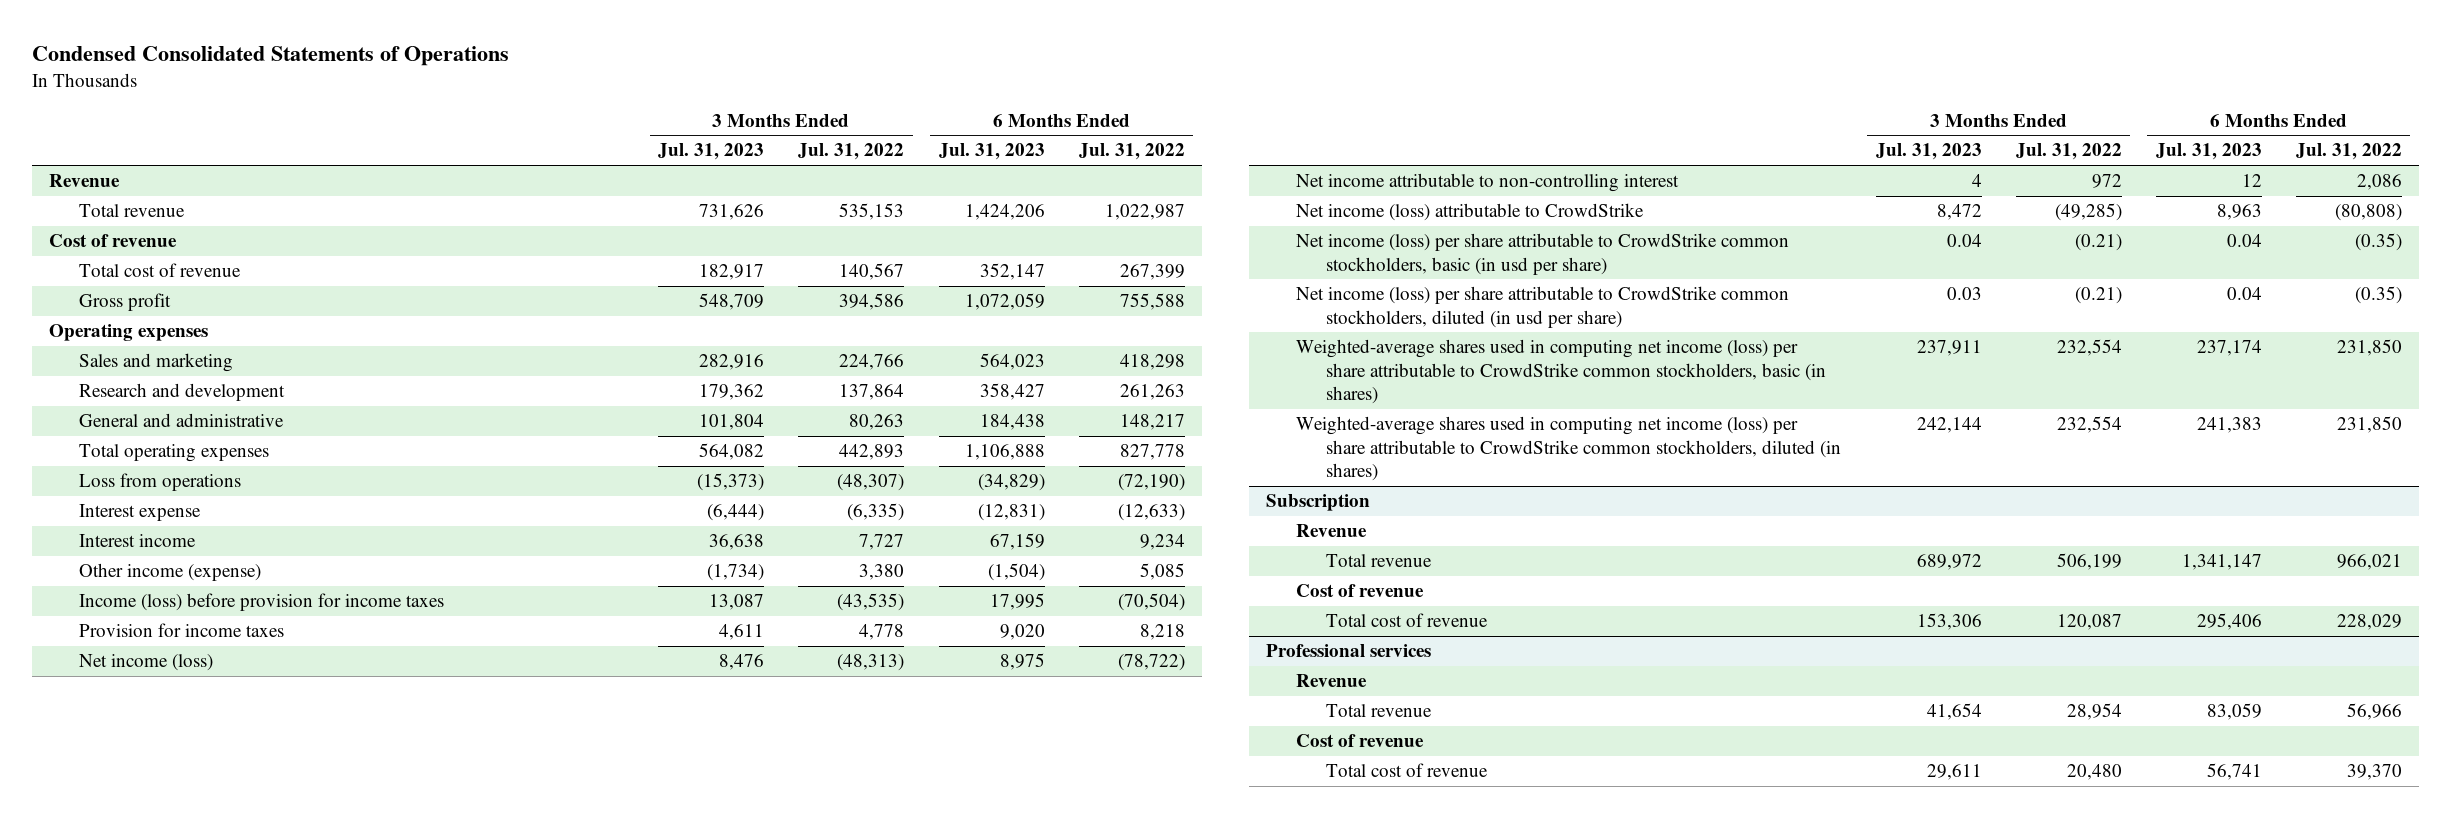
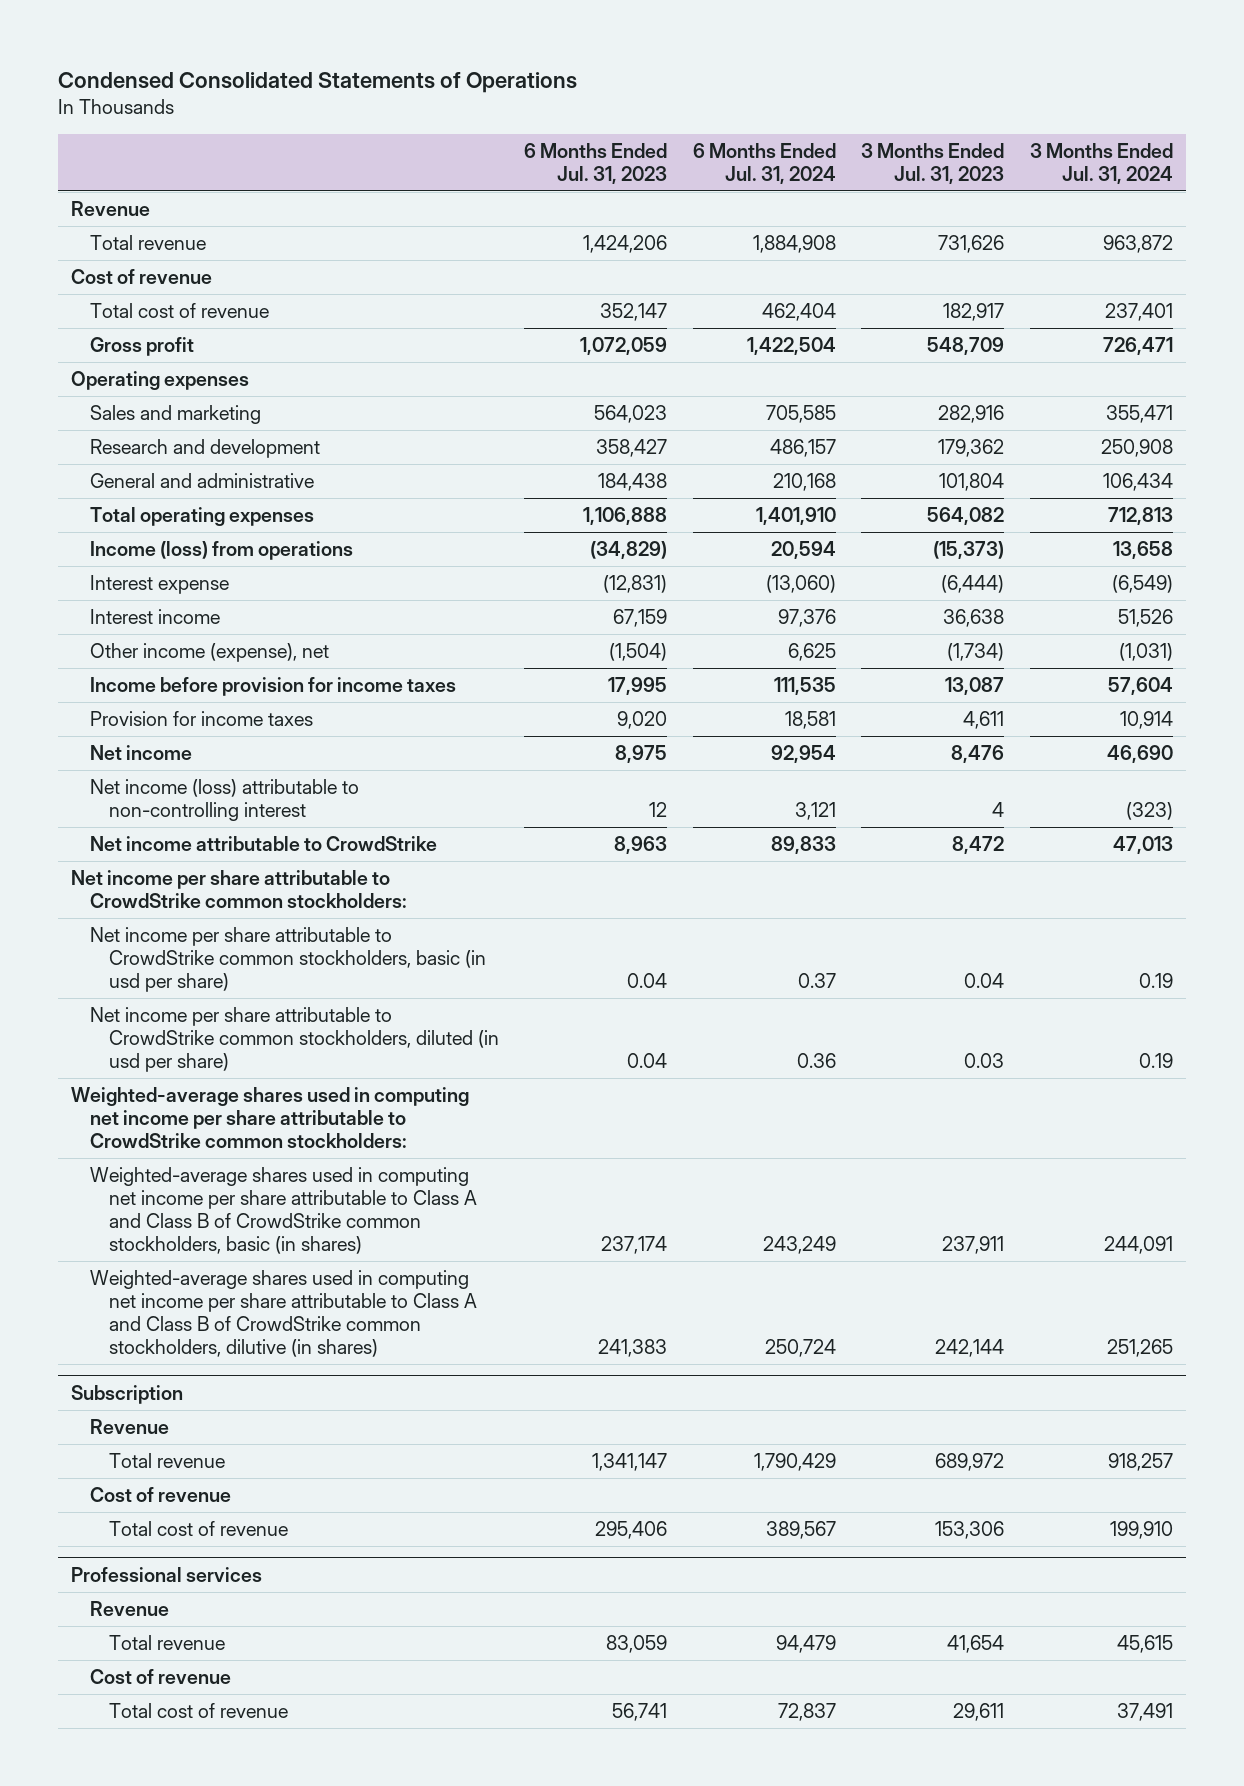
- | 3 Months Ended Jul. 31, 2023 | 3 Months Ended Jul. 31, 2022 | 6 Months Ended Jul. 31, 2023 | 6 Months Ended Jul. 31, 2022
+ | 6 Months Ended Jul. 31, 2023 | 6 Months Ended Jul. 31, 2024 | 3 Months Ended Jul. 31, 2023 | 3 Months Ended Jul. 31, 2024
- Loss from operations | (15,373) | (48,307) | (34,829) | (72,190)
+ Income (loss) from operations | (34,829) | 20,594 | (15,373) | 13,658
- Other income (expense) | (1,734) | 3,380 | (1,504) | 5,085
- Income (loss) before provision for income taxes | 13,087 | (43,535) | 17,995 | (70,504)
+ Other income (expense), net | (1,504) | 6,625 | (1,734) | (1,031)
+ Income before provision for income taxes | 17,995 | 111,535 | 13,087 | 57,604
- Net income (loss) | 8,476 | (48,313) | 8,975 | (78,722)
- Net income attributable to non-controlling interest | 4 | 972 | 12 | 2,086
- Net income (loss) attributable to CrowdStrike | 8,472 | (49,285) | 8,963 | (80,808)
- Net income (loss) per share attributable to CrowdStrike common stockholders, basic (in usd per share) | 0.04 | (0.21) | 0.04 | (0.35)
- Net income (loss) per share attributable to CrowdStrike common stockholders, diluted (in usd per share) | 0.03 | (0.21) | 0.04 | (0.35)
- Weighted-average shares used in computing net income (loss) per share attributable to CrowdStrike common stockholders, basic (in shares) | 237,911 | 232,554 | 237,174 | 231,850
- Weighted-average shares used in computing net income (loss) per share attributable to CrowdStrike common stockholders, diluted (in shares) | 242,144 | 232,554 | 241,383 | 231,850
+ Net income | 8,975 | 92,954 | 8,476 | 46,690
+ Net income (loss) attributable to non-controlling interest | 12 | 3,121 | 4 | (323)
+ Net income attributable to CrowdStrike | 8,963 | 89,833 | 8,472 | 47,013
+ Net income per share attributable to CrowdStrike common stockholders:
+ Net income per share attributable to CrowdStrike common stockholders, basic (in usd per share) | 0.04 | 0.37 | 0.04 | 0.19
+ Net income per share attributable to CrowdStrike common stockholders, diluted (in usd per share) | 0.04 | 0.36 | 0.03 | 0.19
+ Weighted-average shares used in computing net income per share attributable to CrowdStrike common stockholders:
+ Weighted-average shares used in computing net income per share attributable to Class A and Class B of CrowdStrike common stockholders, basic (in shares) | 237,174 | 243,249 | 237,911 | 244,091
+ Weighted-average shares used in computing net income per share attributable to Class A and Class B of CrowdStrike common stockholders, dilutive (in shares) | 241,383 | 250,724 | 242,144 | 251,265

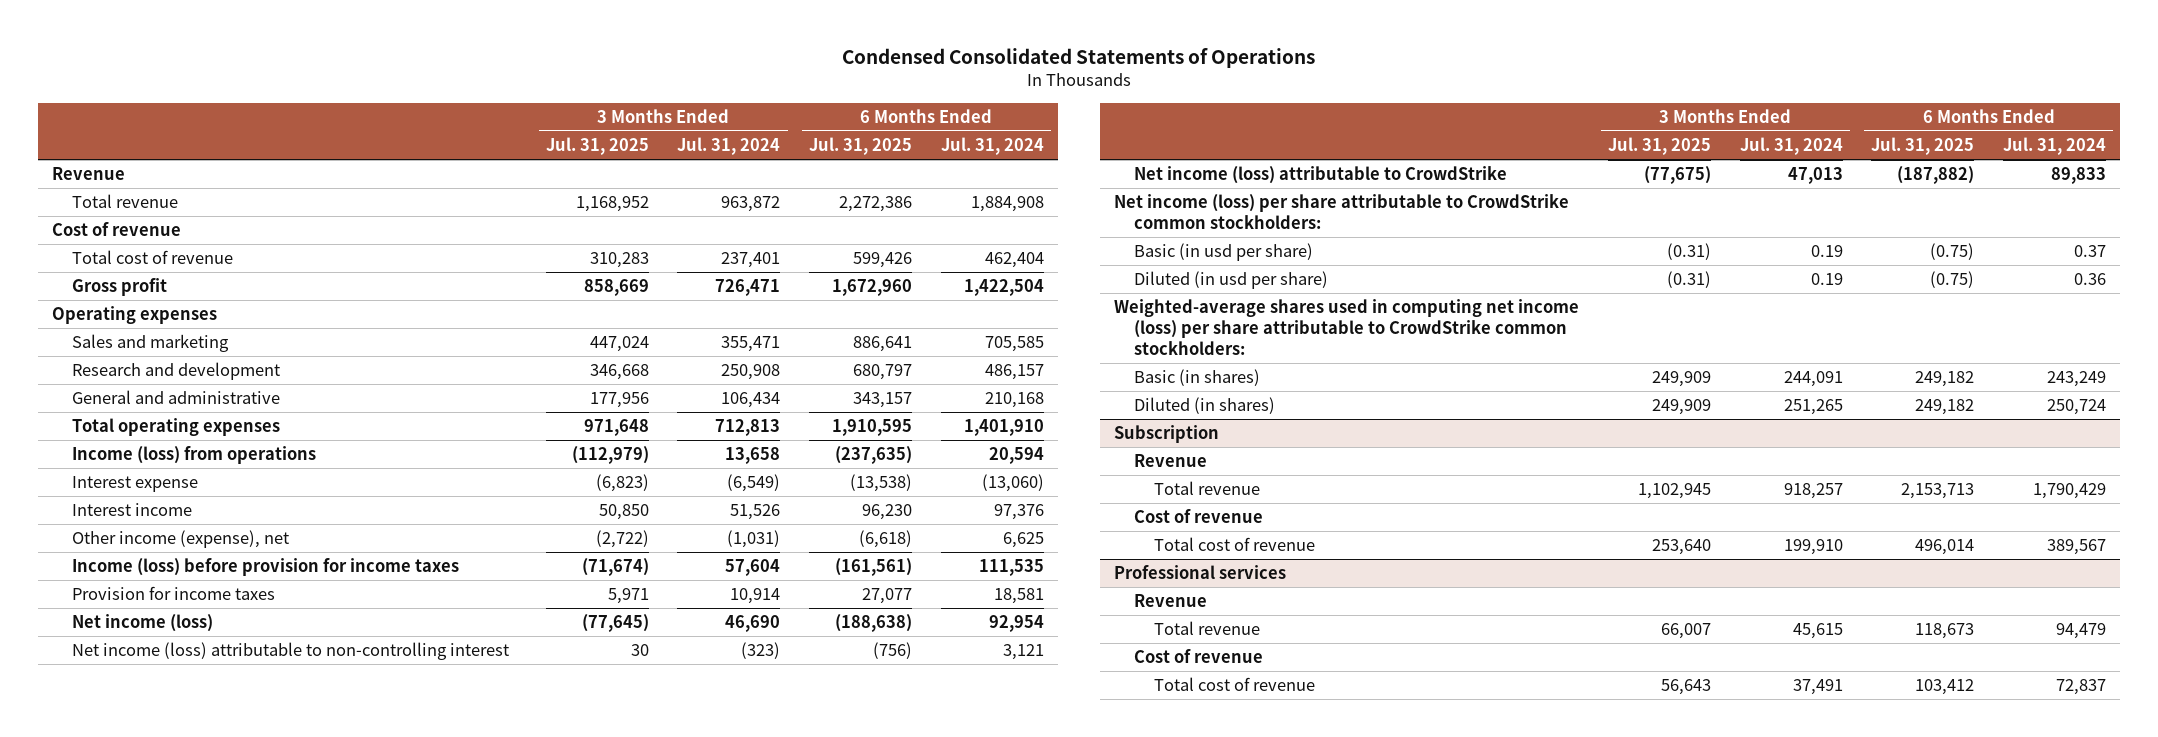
- | 6 Months Ended Jul. 31, 2023 | 6 Months Ended Jul. 31, 2024 | 3 Months Ended Jul. 31, 2023 | 3 Months Ended Jul. 31, 2024
+ | 3 Months Ended Jul. 31, 2025 | 3 Months Ended Jul. 31, 2024 | 6 Months Ended Jul. 31, 2025 | 6 Months Ended Jul. 31, 2024
- Income before provision for income taxes | 17,995 | 111,535 | 13,087 | 57,604
+ Income (loss) before provision for income taxes | (71,674) | 57,604 | (161,561) | 111,535
- Net income | 8,975 | 92,954 | 8,476 | 46,690
+ Net income (loss) | (77,645) | 46,690 | (188,638) | 92,954
- Net income attributable to CrowdStrike | 8,963 | 89,833 | 8,472 | 47,013
- Net income per share attributable to CrowdStrike common stockholders:
- Net income per share attributable to CrowdStrike common stockholders, basic (in usd per share) | 0.04 | 0.37 | 0.04 | 0.19
- Net income per share attributable to CrowdStrike common stockholders, diluted (in usd per share) | 0.04 | 0.36 | 0.03 | 0.19
- Weighted-average shares used in computing net income per share attributable to CrowdStrike common stockholders:
- Weighted-average shares used in computing net income per share attributable to Class A and Class B of CrowdStrike common stockholders, basic (in shares) | 237,174 | 243,249 | 237,911 | 244,091
- Weighted-average shares used in computing net income per share attributable to Class A and Class B of CrowdStrike common stockholders, dilutive (in shares) | 241,383 | 250,724 | 242,144 | 251,265
+ Net income (loss) attributable to CrowdStrike | (77,675) | 47,013 | (187,882) | 89,833
+ Net income (loss) per share attributable to CrowdStrike common stockholders:
+ Basic (in usd per share) | (0.31) | 0.19 | (0.75) | 0.37
+ Diluted (in usd per share) | (0.31) | 0.19 | (0.75) | 0.36
+ Weighted-average shares used in computing net income (loss) per share attributable to CrowdStrike common stockholders:
+ Basic (in shares) | 249,909 | 244,091 | 249,182 | 243,249
+ Diluted (in shares) | 249,909 | 251,265 | 249,182 | 250,724

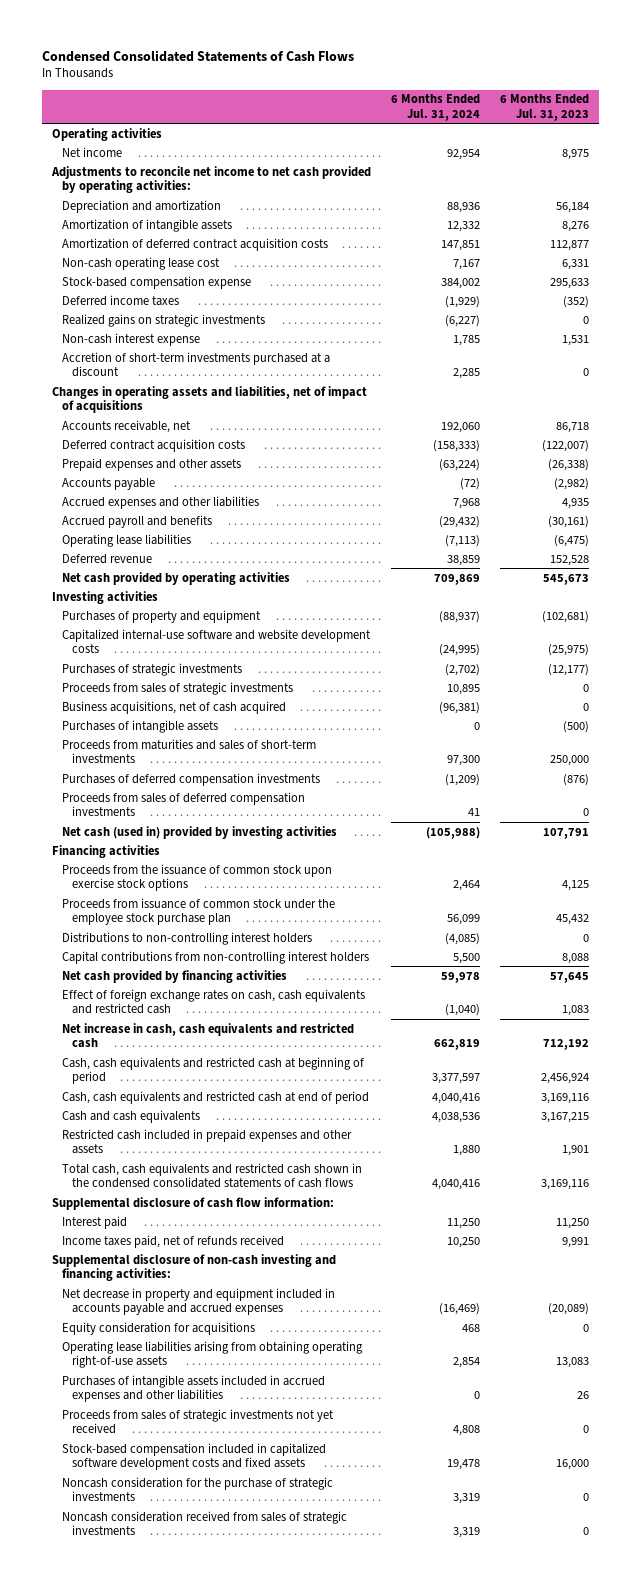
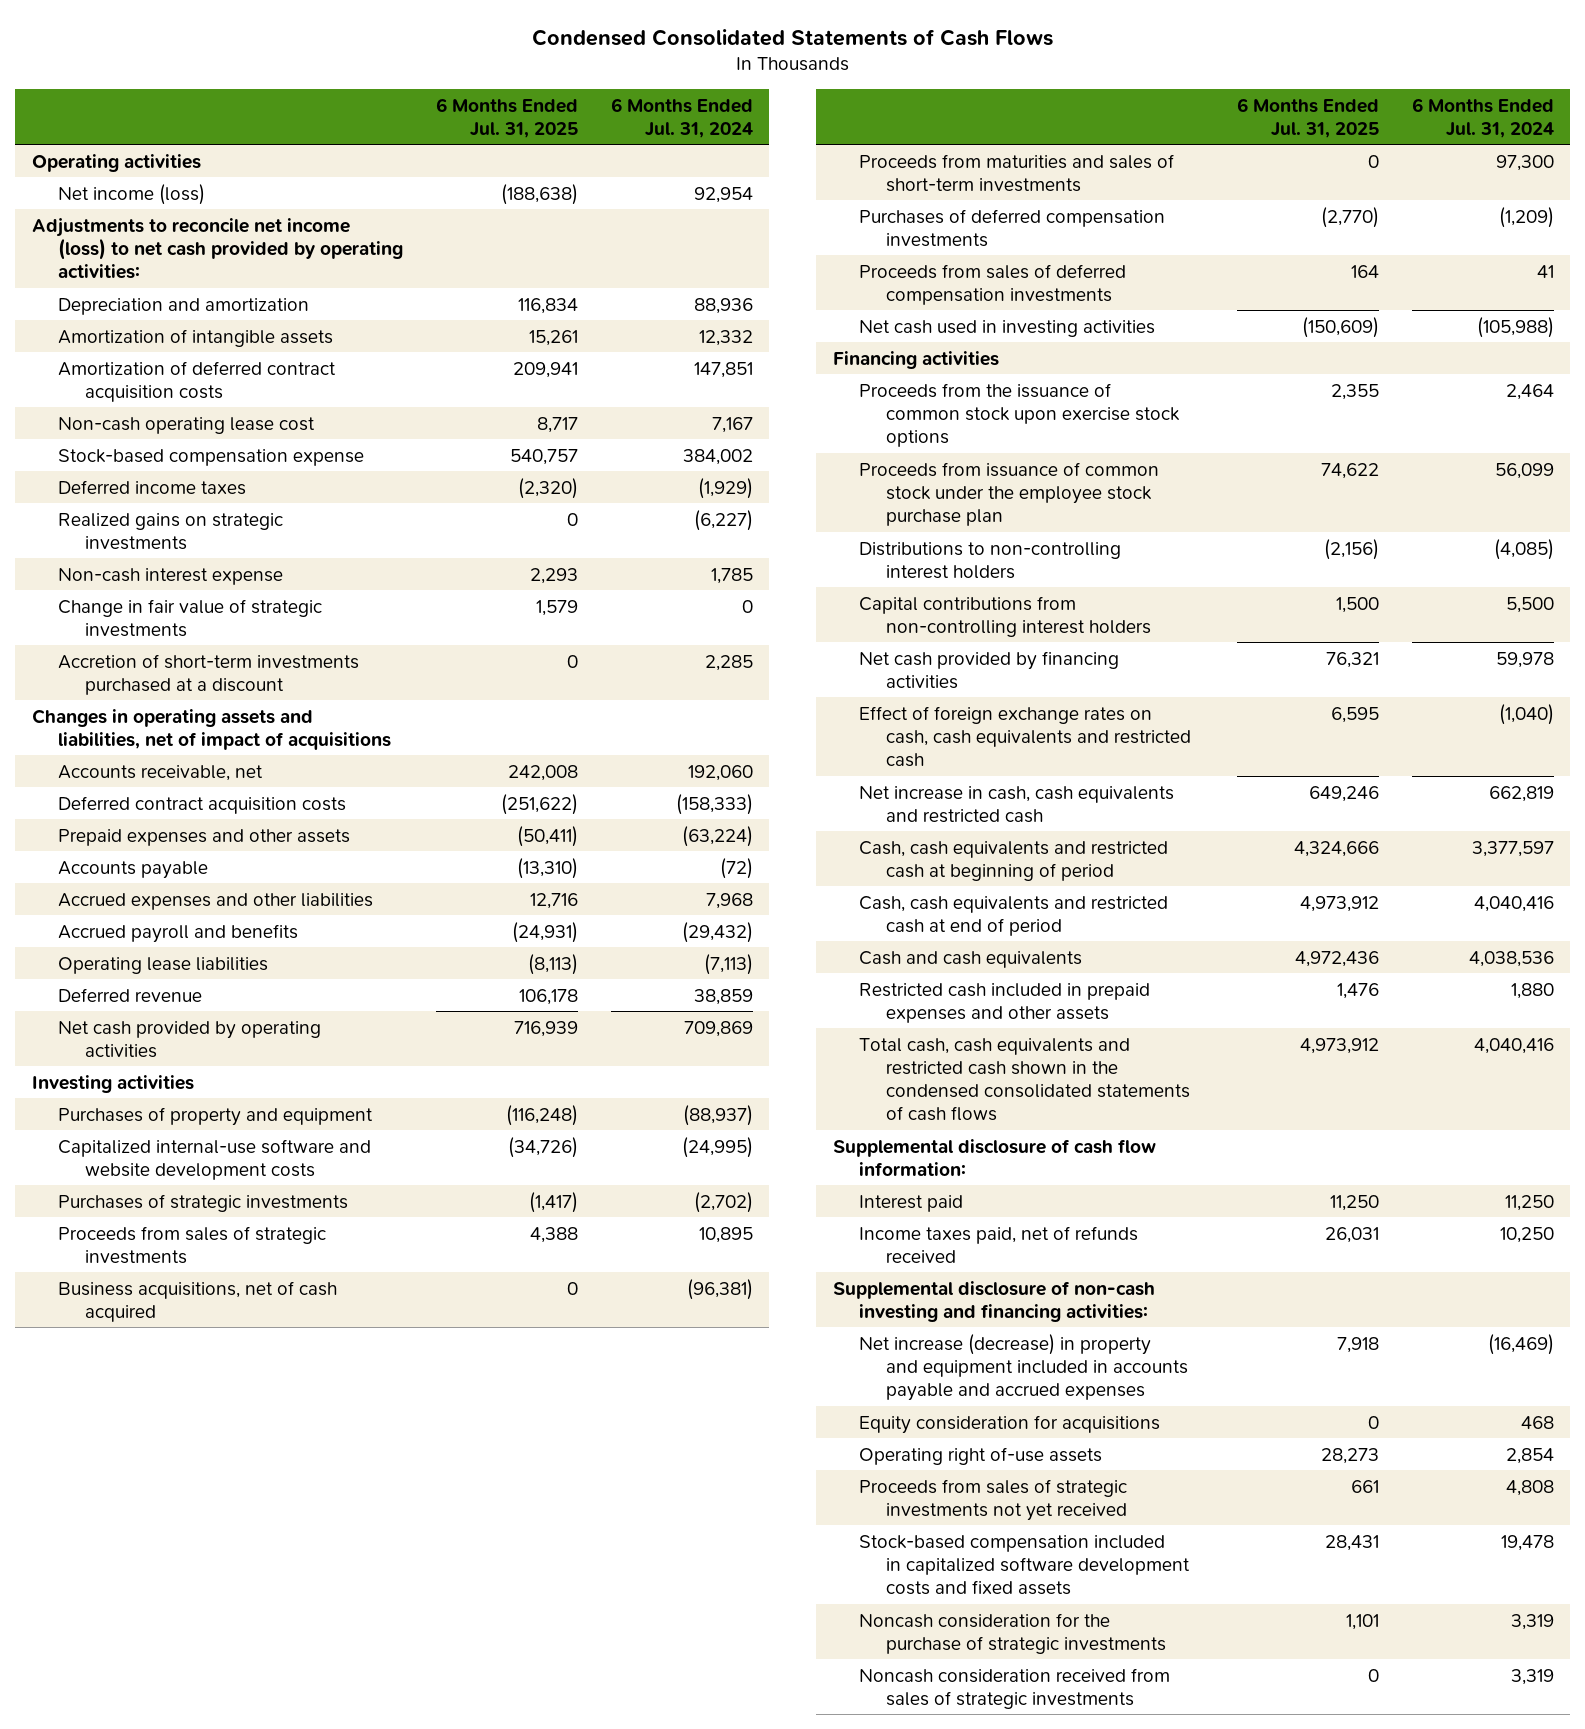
- | 6 Months Ended Jul. 31, 2024 | 6 Months Ended Jul. 31, 2023
+ | 6 Months Ended Jul. 31, 2025 | 6 Months Ended Jul. 31, 2024
- Net income | 92,954 | 8,975
- Adjustments to reconcile net income to net cash provided by operating activities:
+ Net income (loss) | (188,638) | 92,954
+ Adjustments to reconcile net income (loss) to net cash provided by operating activities:
+ Change in fair value of strategic investments | 1,579 | 0
- Purchases of intangible assets | 0 | (500)
- Net cash (used in) provided by investing activities | (105,988) | 107,791
+ Net cash used in investing activities | (150,609) | (105,988)
- Net decrease in property and equipment included in accounts payable and accrued expenses | (16,469) | (20,089)
+ Net increase (decrease) in property and equipment included in accounts payable and accrued expenses | 7,918 | (16,469)
- Operating lease liabilities arising from obtaining operating right-of-use assets | 2,854 | 13,083
- Purchases of intangible assets included in accrued expenses and other liabilities | 0 | 26
+ Operating right of-use assets | 28,273 | 2,854

